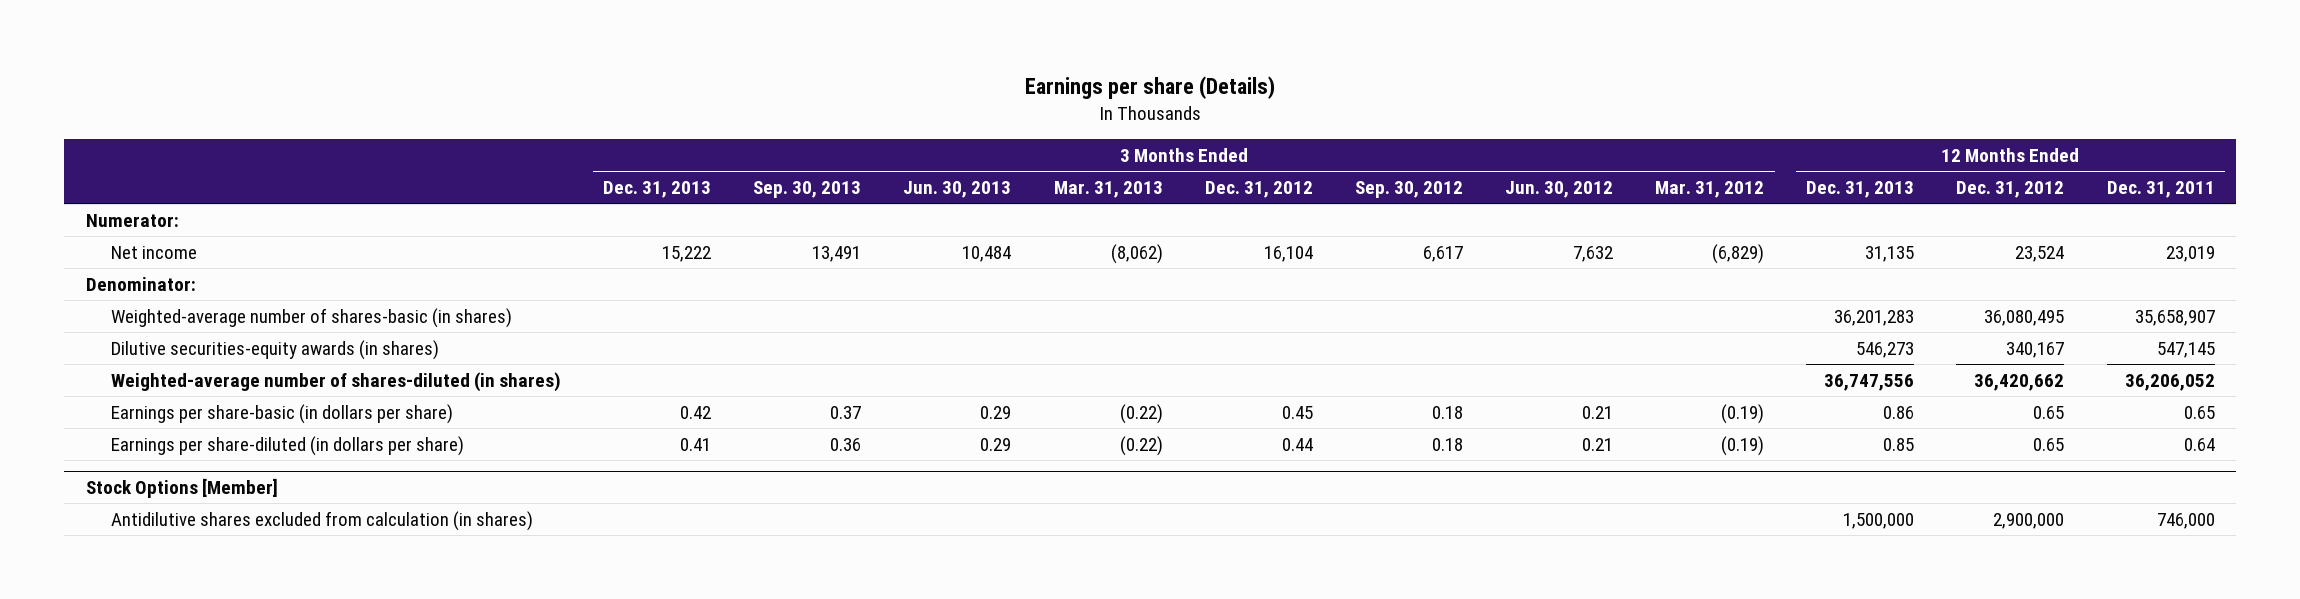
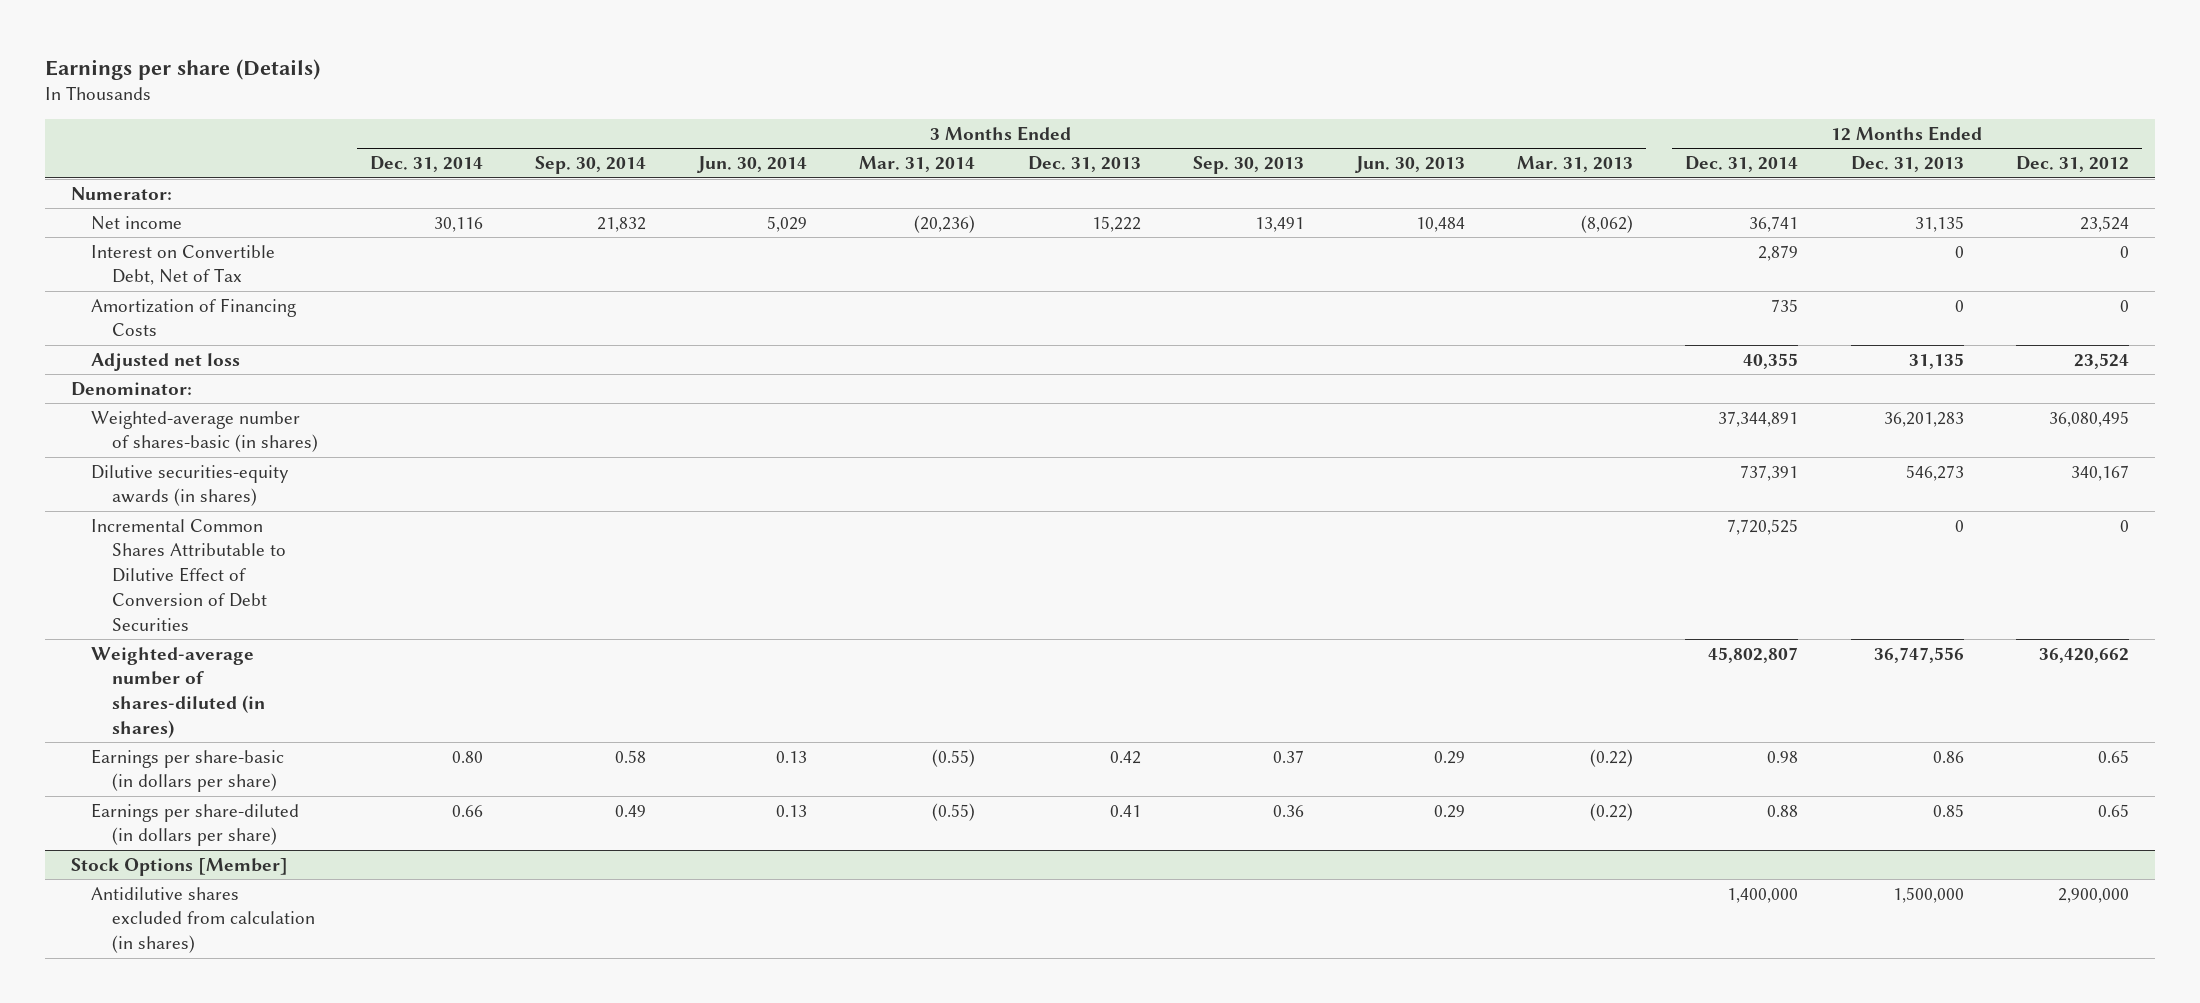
- | 3 Months Ended Dec. 31, 2013 | 3 Months Ended Sep. 30, 2013 | 3 Months Ended Jun. 30, 2013 | 3 Months Ended Mar. 31, 2013 | 3 Months Ended Dec. 31, 2012 | 3 Months Ended Sep. 30, 2012 | 3 Months Ended Jun. 30, 2012 | 3 Months Ended Mar. 31, 2012 | 12 Months Ended Dec. 31, 2013 | 12 Months Ended Dec. 31, 2012 | 12 Months Ended Dec. 31, 2011
+ | 3 Months Ended Dec. 31, 2014 | 3 Months Ended Sep. 30, 2014 | 3 Months Ended Jun. 30, 2014 | 3 Months Ended Mar. 31, 2014 | 3 Months Ended Dec. 31, 2013 | 3 Months Ended Sep. 30, 2013 | 3 Months Ended Jun. 30, 2013 | 3 Months Ended Mar. 31, 2013 | 12 Months Ended Dec. 31, 2014 | 12 Months Ended Dec. 31, 2013 | 12 Months Ended Dec. 31, 2012
+ Interest on Convertible Debt, Net of Tax | | | | | | | | | 2,879 | 0 | 0
+ Amortization of Financing Costs | | | | | | | | | 735 | 0 | 0
+ Adjusted net loss | | | | | | | | | 40,355 | 31,135 | 23,524
+ Incremental Common Shares Attributable to Dilutive Effect of Conversion of Debt Securities | | | | | | | | | 7,720,525 | 0 | 0

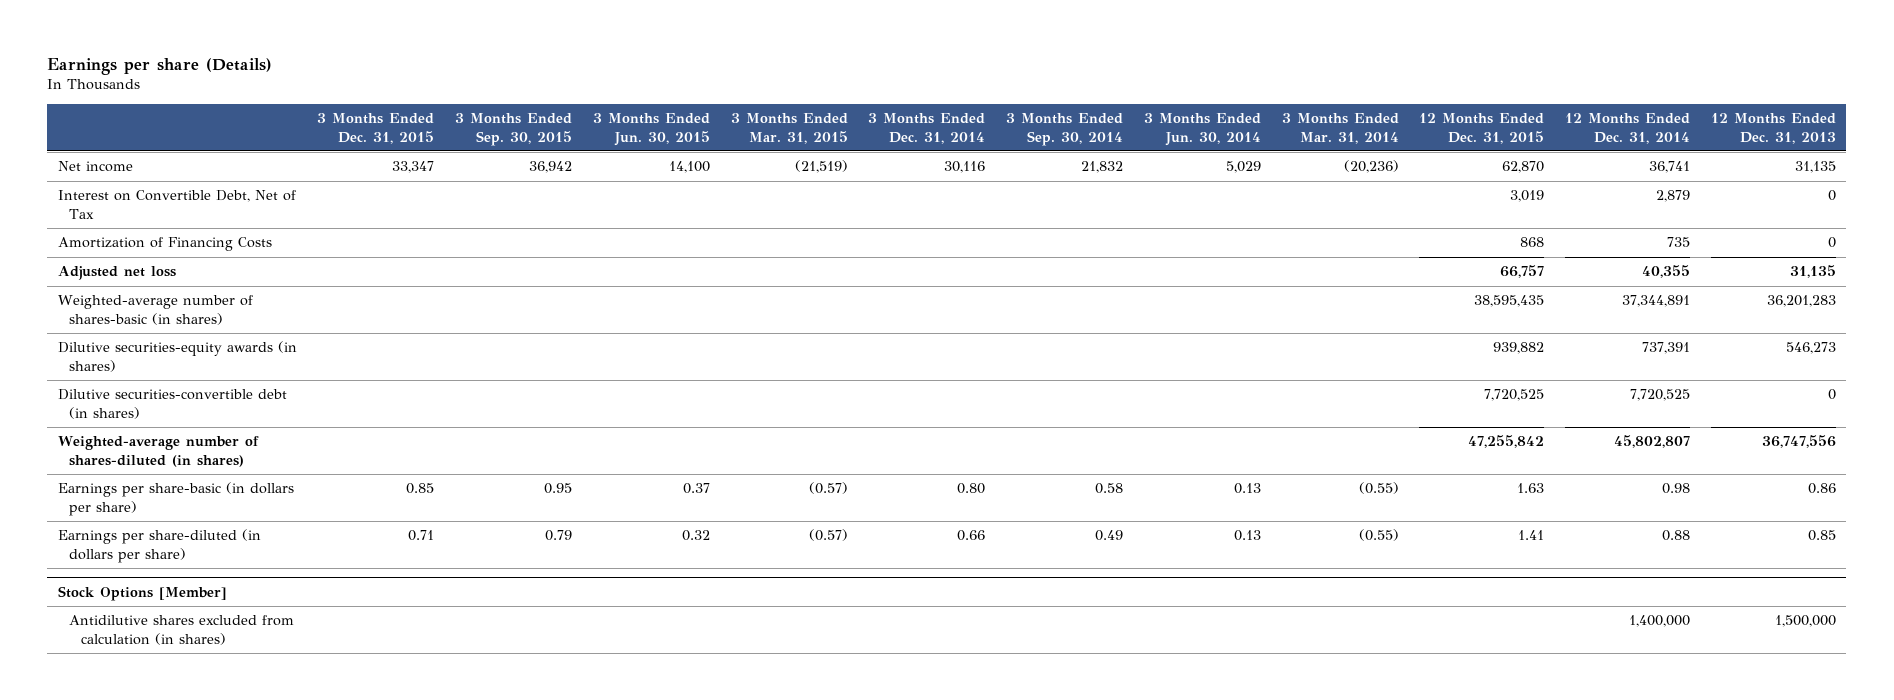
- | 3 Months Ended Dec. 31, 2014 | 3 Months Ended Sep. 30, 2014 | 3 Months Ended Jun. 30, 2014 | 3 Months Ended Mar. 31, 2014 | 3 Months Ended Dec. 31, 2013 | 3 Months Ended Sep. 30, 2013 | 3 Months Ended Jun. 30, 2013 | 3 Months Ended Mar. 31, 2013 | 12 Months Ended Dec. 31, 2014 | 12 Months Ended Dec. 31, 2013 | 12 Months Ended Dec. 31, 2012
+ | 3 Months Ended Dec. 31, 2015 | 3 Months Ended Sep. 30, 2015 | 3 Months Ended Jun. 30, 2015 | 3 Months Ended Mar. 31, 2015 | 3 Months Ended Dec. 31, 2014 | 3 Months Ended Sep. 30, 2014 | 3 Months Ended Jun. 30, 2014 | 3 Months Ended Mar. 31, 2014 | 12 Months Ended Dec. 31, 2015 | 12 Months Ended Dec. 31, 2014 | 12 Months Ended Dec. 31, 2013
- Numerator:
- Denominator:
- Incremental Common Shares Attributable to Dilutive Effect of Conversion of Debt Securities | | | | | | | | | 7,720,525 | 0 | 0
+ Dilutive securities-convertible debt (in shares) | | | | | | | | | 7,720,525 | 7,720,525 | 0

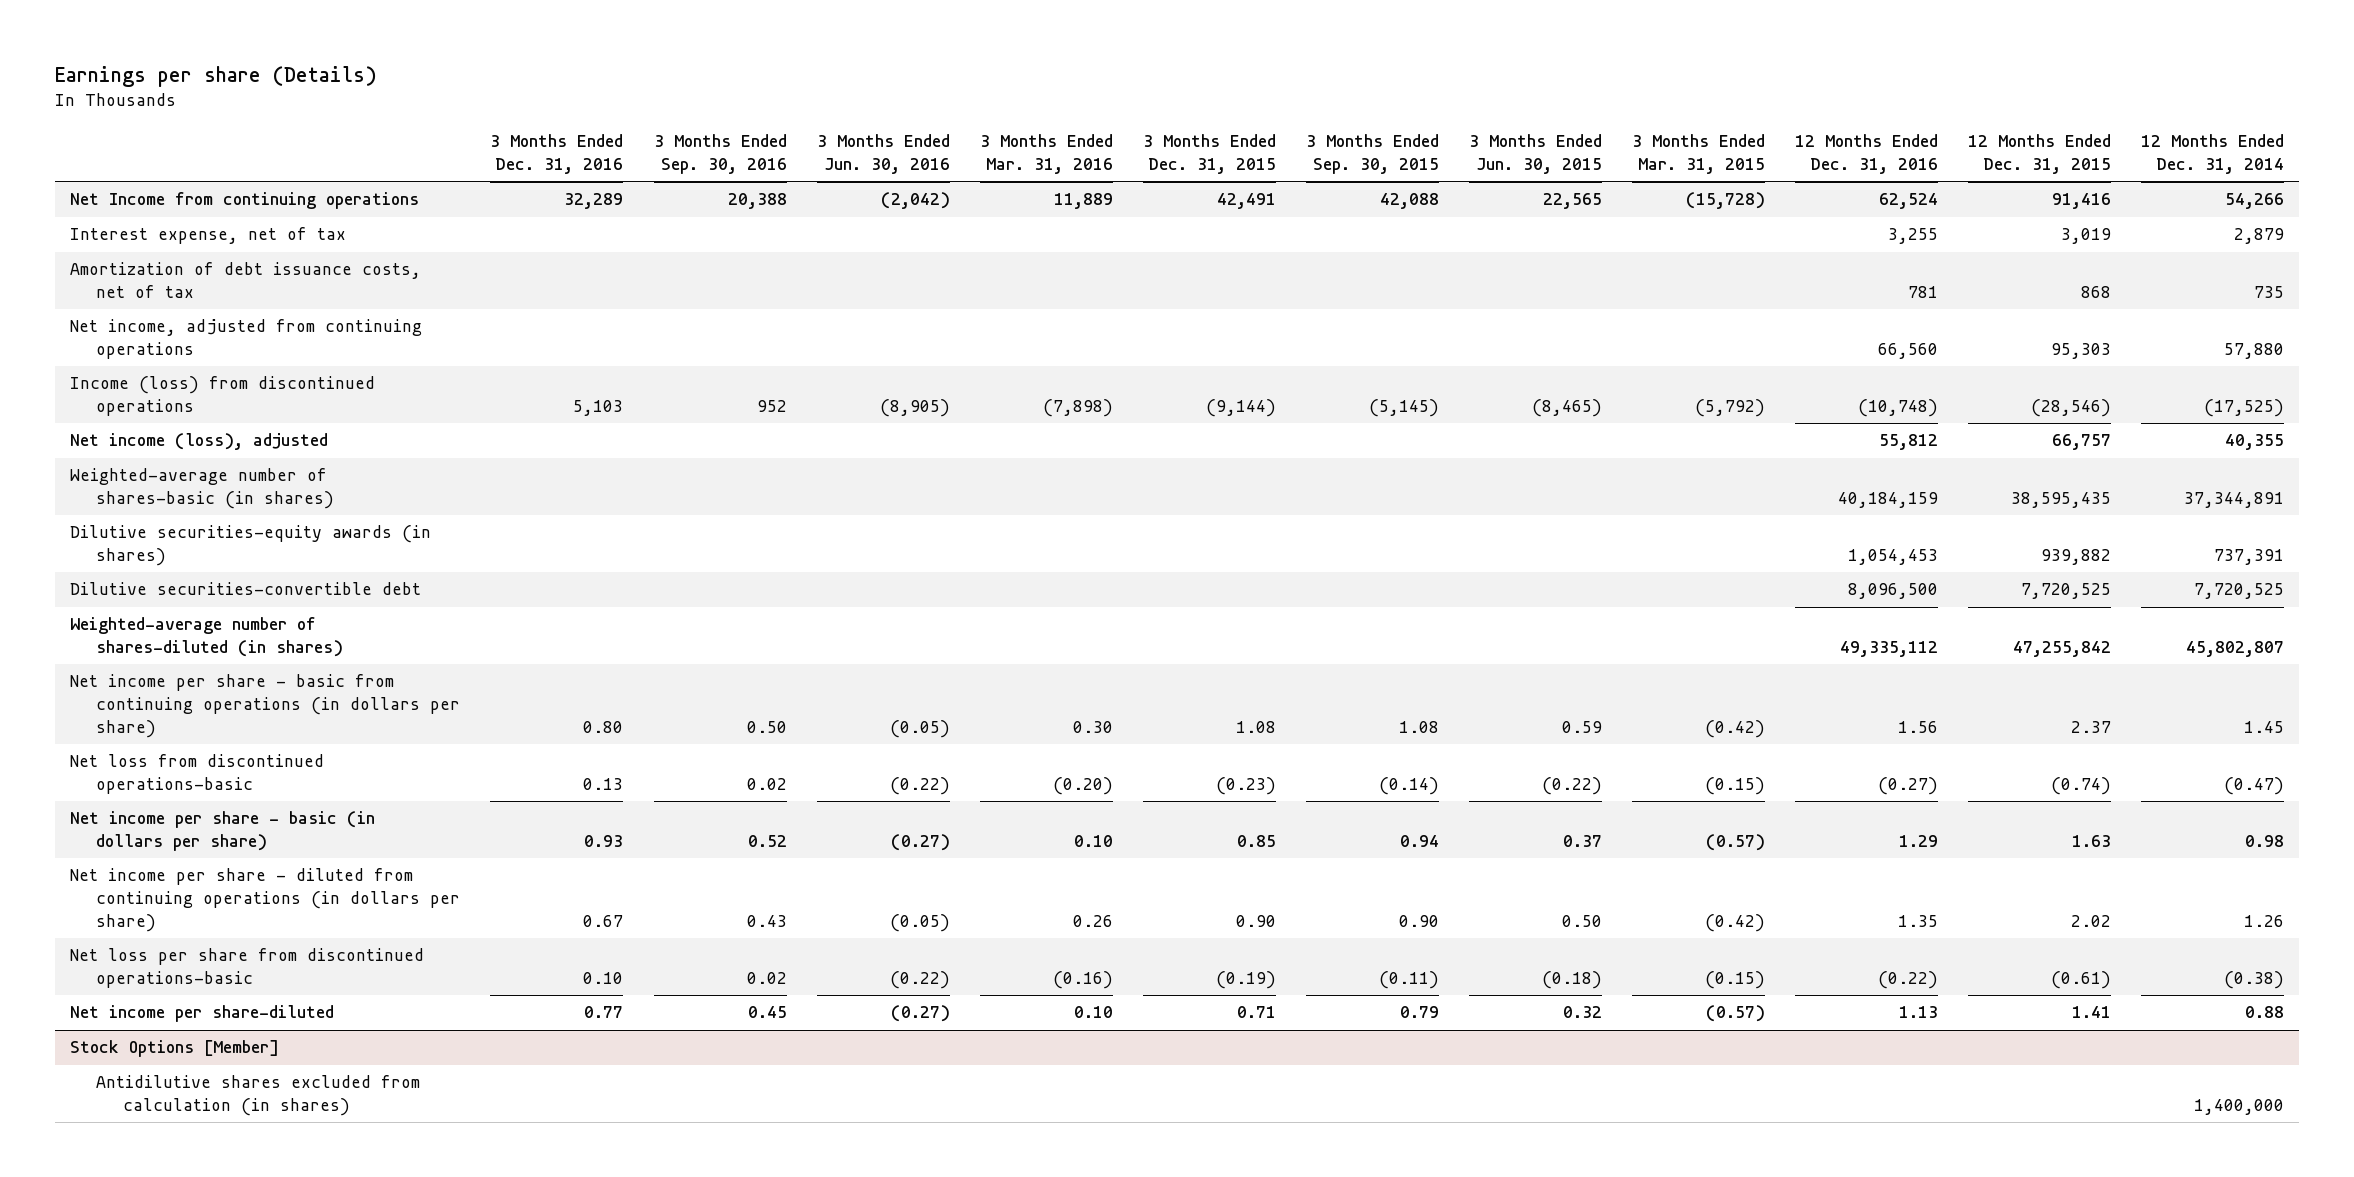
- | 3 Months Ended Dec. 31, 2015 | 3 Months Ended Sep. 30, 2015 | 3 Months Ended Jun. 30, 2015 | 3 Months Ended Mar. 31, 2015 | 3 Months Ended Dec. 31, 2014 | 3 Months Ended Sep. 30, 2014 | 3 Months Ended Jun. 30, 2014 | 3 Months Ended Mar. 31, 2014 | 12 Months Ended Dec. 31, 2015 | 12 Months Ended Dec. 31, 2014 | 12 Months Ended Dec. 31, 2013
+ | 3 Months Ended Dec. 31, 2016 | 3 Months Ended Sep. 30, 2016 | 3 Months Ended Jun. 30, 2016 | 3 Months Ended Mar. 31, 2016 | 3 Months Ended Dec. 31, 2015 | 3 Months Ended Sep. 30, 2015 | 3 Months Ended Jun. 30, 2015 | 3 Months Ended Mar. 31, 2015 | 12 Months Ended Dec. 31, 2016 | 12 Months Ended Dec. 31, 2015 | 12 Months Ended Dec. 31, 2014
- Net income | 33,347 | 36,942 | 14,100 | (21,519) | 30,116 | 21,832 | 5,029 | (20,236) | 62,870 | 36,741 | 31,135
- Interest on Convertible Debt, Net of Tax | | | | | | | | | 3,019 | 2,879 | 0
- Amortization of Financing Costs | | | | | | | | | 868 | 735 | 0
- Adjusted net loss | | | | | | | | | 66,757 | 40,355 | 31,135
+ Net Income from continuing operations | 32,289 | 20,388 | (2,042) | 11,889 | 42,491 | 42,088 | 22,565 | (15,728) | 62,524 | 91,416 | 54,266
+ Interest expense, net of tax | | | | | | | | | 3,255 | 3,019 | 2,879
+ Amortization of debt issuance costs, net of tax | | | | | | | | | 781 | 868 | 735
+ Net income, adjusted from continuing operations | | | | | | | | | 66,560 | 95,303 | 57,880
+ Income (loss) from discontinued operations | 5,103 | 952 | (8,905) | (7,898) | (9,144) | (5,145) | (8,465) | (5,792) | (10,748) | (28,546) | (17,525)
+ Net income (loss), adjusted | | | | | | | | | 55,812 | 66,757 | 40,355
- Dilutive securities-convertible debt (in shares) | | | | | | | | | 7,720,525 | 7,720,525 | 0
+ Dilutive securities-convertible debt | | | | | | | | | 8,096,500 | 7,720,525 | 7,720,525
- Earnings per share-basic (in dollars per share) | 0.85 | 0.95 | 0.37 | (0.57) | 0.80 | 0.58 | 0.13 | (0.55) | 1.63 | 0.98 | 0.86
- Earnings per share-diluted (in dollars per share) | 0.71 | 0.79 | 0.32 | (0.57) | 0.66 | 0.49 | 0.13 | (0.55) | 1.41 | 0.88 | 0.85
+ Net income per share - basic from continuing operations (in dollars per share) | 0.80 | 0.50 | (0.05) | 0.30 | 1.08 | 1.08 | 0.59 | (0.42) | 1.56 | 2.37 | 1.45
+ Net loss from discontinued operations-basic | 0.13 | 0.02 | (0.22) | (0.20) | (0.23) | (0.14) | (0.22) | (0.15) | (0.27) | (0.74) | (0.47)
+ Net income per share - basic (in dollars per share) | 0.93 | 0.52 | (0.27) | 0.10 | 0.85 | 0.94 | 0.37 | (0.57) | 1.29 | 1.63 | 0.98
+ Net income per share - diluted from continuing operations (in dollars per share) | 0.67 | 0.43 | (0.05) | 0.26 | 0.90 | 0.90 | 0.50 | (0.42) | 1.35 | 2.02 | 1.26
+ Net loss per share from discontinued operations-basic | 0.10 | 0.02 | (0.22) | (0.16) | (0.19) | (0.11) | (0.18) | (0.15) | (0.22) | (0.61) | (0.38)
+ Net income per share-diluted | 0.77 | 0.45 | (0.27) | 0.10 | 0.71 | 0.79 | 0.32 | (0.57) | 1.13 | 1.41 | 0.88

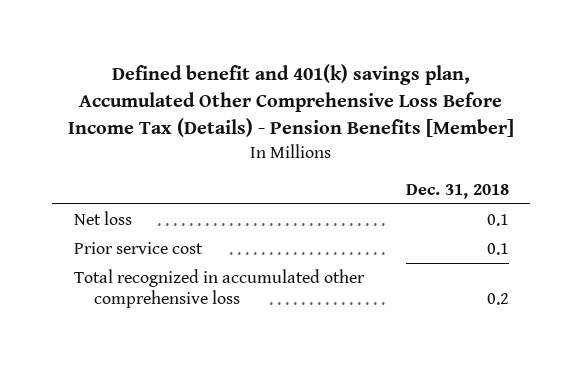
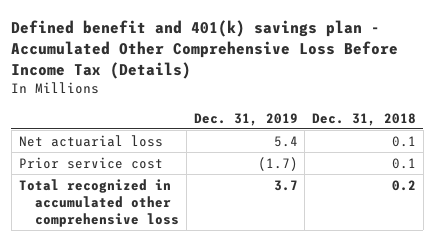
- Defined benefit and 401(k) savings plan, Accumulated Other Comprehensive Loss Before Income Tax (Details) - Pension Benefits [Member]
+ Defined benefit and 401(k) savings plan - Accumulated Other Comprehensive Loss Before Income Tax (Details)
- | Dec. 31, 2018
+ | Dec. 31, 2019 | Dec. 31, 2018
- Net loss | 0.1
+ Net actuarial loss | 5.4 | 0.1

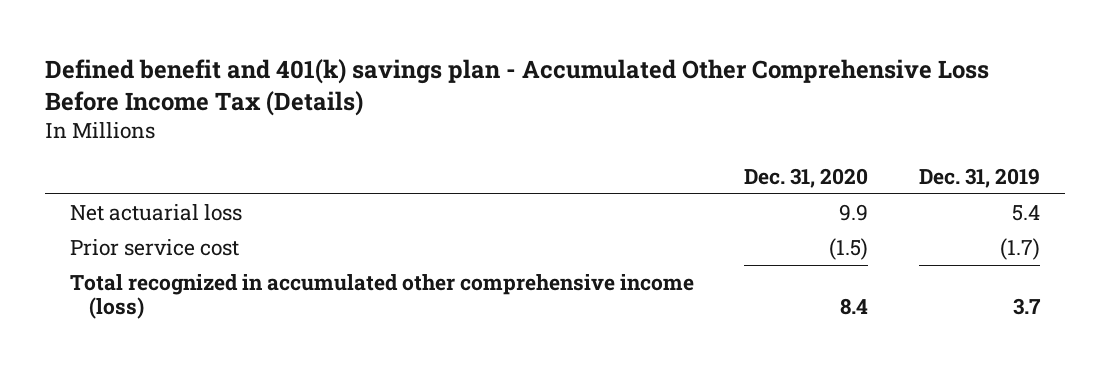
- | Dec. 31, 2019 | Dec. 31, 2018
+ | Dec. 31, 2020 | Dec. 31, 2019
- Total recognized in accumulated other comprehensive loss | 3.7 | 0.2
+ Total recognized in accumulated other comprehensive income (loss) | 8.4 | 3.7

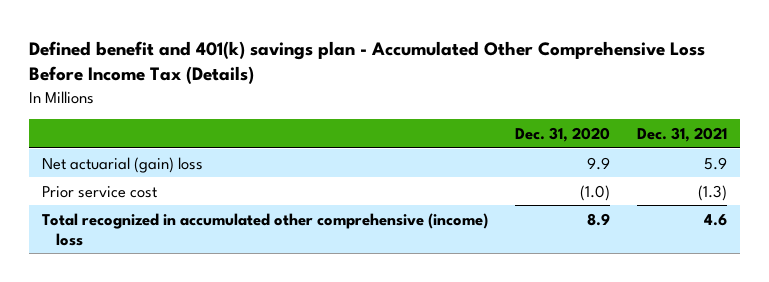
- | Dec. 31, 2020 | Dec. 31, 2019
+ | Dec. 31, 2020 | Dec. 31, 2021
- Net actuarial loss | 9.9 | 5.4
- Prior service cost | (1.5) | (1.7)
- Total recognized in accumulated other comprehensive income (loss) | 8.4 | 3.7
+ Net actuarial (gain) loss | 9.9 | 5.9
+ Prior service cost | (1.0) | (1.3)
+ Total recognized in accumulated other comprehensive (income) loss | 8.9 | 4.6

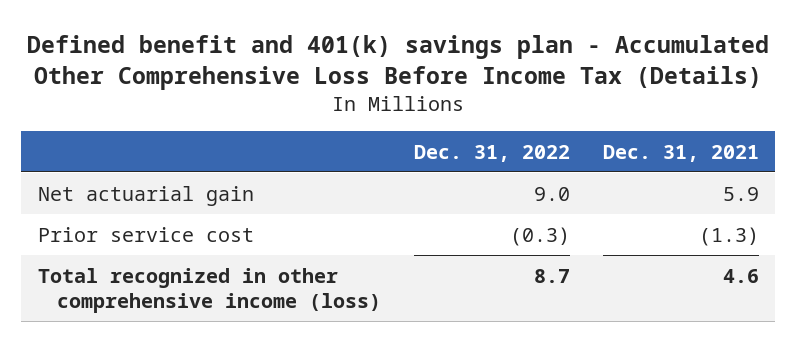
- | Dec. 31, 2020 | Dec. 31, 2021
+ | Dec. 31, 2022 | Dec. 31, 2021
- Net actuarial (gain) loss | 9.9 | 5.9
+ Net actuarial gain | 9.0 | 5.9
- Total recognized in accumulated other comprehensive (income) loss | 8.9 | 4.6
+ Total recognized in other comprehensive income (loss) | 8.7 | 4.6

